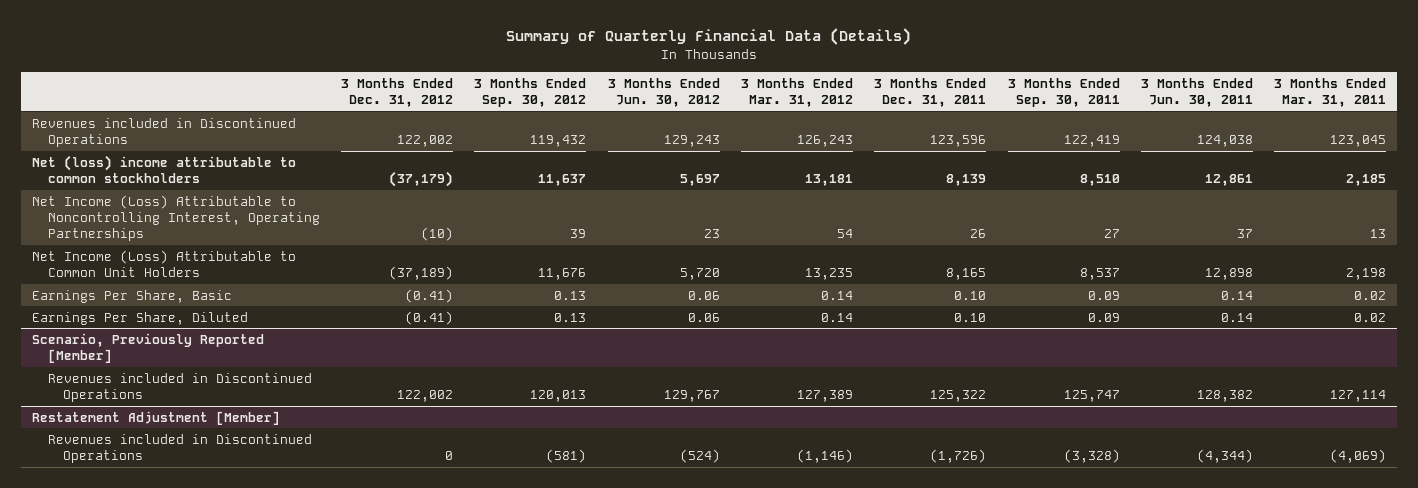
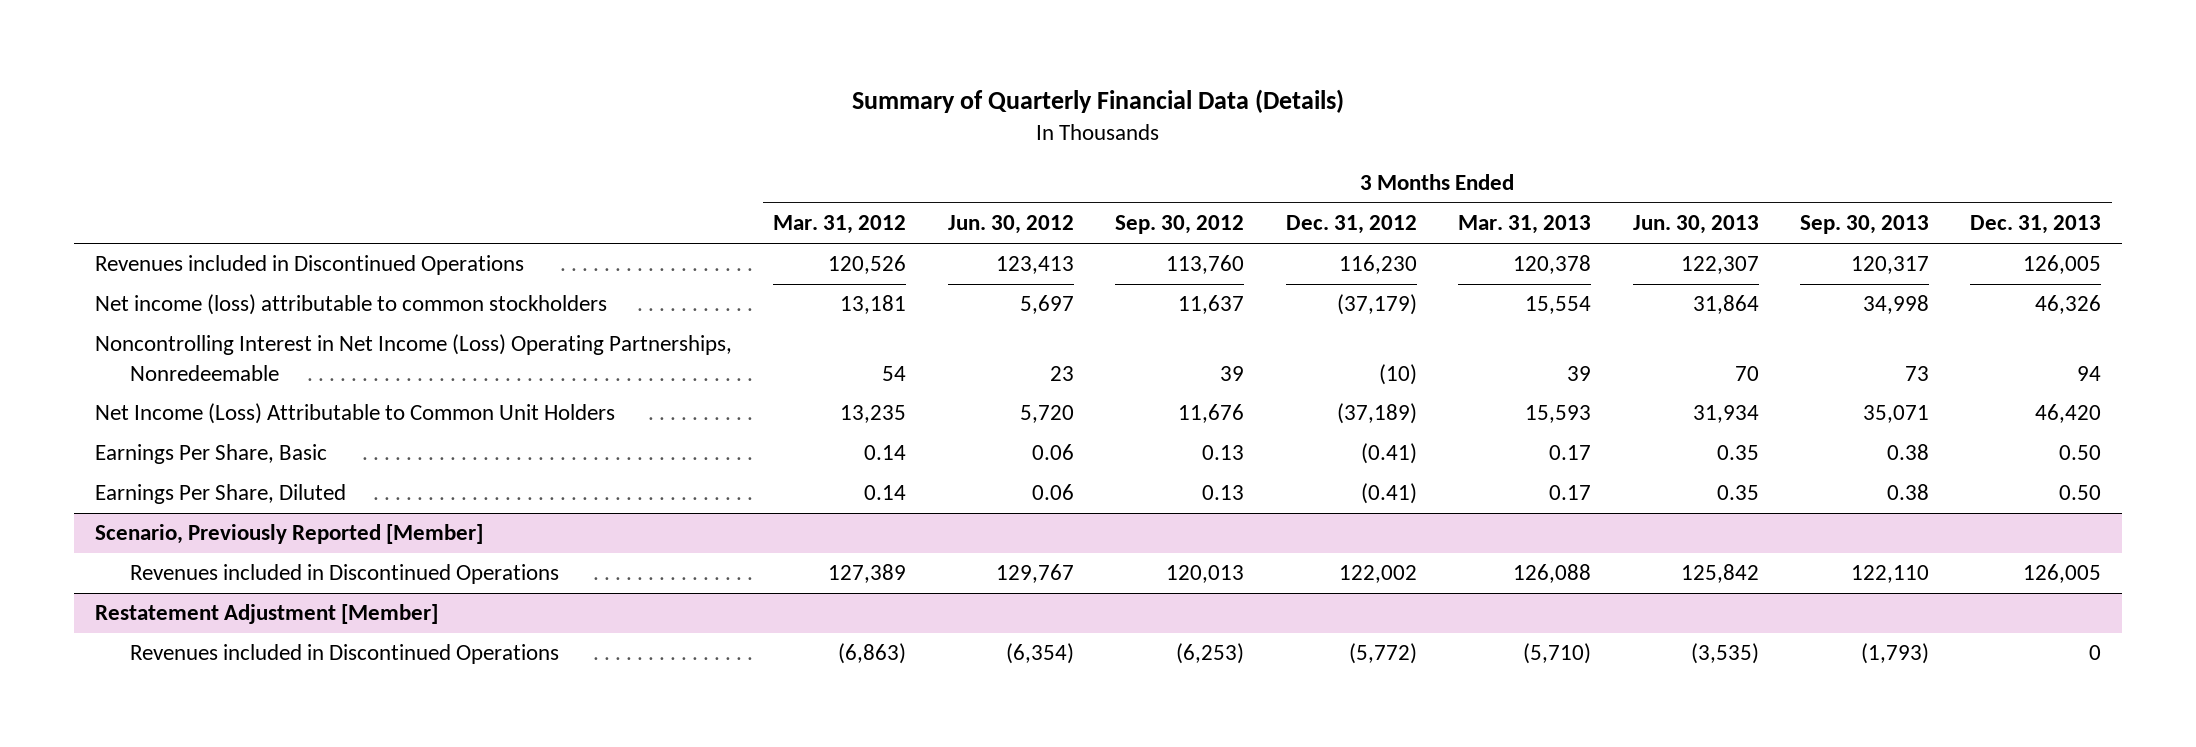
- | 3 Months Ended Dec. 31, 2012 | 3 Months Ended Sep. 30, 2012 | 3 Months Ended Jun. 30, 2012 | 3 Months Ended Mar. 31, 2012 | 3 Months Ended Dec. 31, 2011 | 3 Months Ended Sep. 30, 2011 | 3 Months Ended Jun. 30, 2011 | 3 Months Ended Mar. 31, 2011
+ | 3 Months Ended Mar. 31, 2012 | 3 Months Ended Jun. 30, 2012 | 3 Months Ended Sep. 30, 2012 | 3 Months Ended Dec. 31, 2012 | 3 Months Ended Mar. 31, 2013 | 3 Months Ended Jun. 30, 2013 | 3 Months Ended Sep. 30, 2013 | 3 Months Ended Dec. 31, 2013
- Revenues included in Discontinued Operations | 122,002 | 119,432 | 129,243 | 126,243 | 123,596 | 122,419 | 124,038 | 123,045
- Net (loss) income attributable to common stockholders | (37,179) | 11,637 | 5,697 | 13,181 | 8,139 | 8,510 | 12,861 | 2,185
- Net Income (Loss) Attributable to Noncontrolling Interest, Operating Partnerships | (10) | 39 | 23 | 54 | 26 | 27 | 37 | 13
+ Revenues included in Discontinued Operations | 120,526 | 123,413 | 113,760 | 116,230 | 120,378 | 122,307 | 120,317 | 126,005
+ Net income (loss) attributable to common stockholders | 13,181 | 5,697 | 11,637 | (37,179) | 15,554 | 31,864 | 34,998 | 46,326
+ Noncontrolling Interest in Net Income (Loss) Operating Partnerships, Nonredeemable | 54 | 23 | 39 | (10) | 39 | 70 | 73 | 94
@ Restatement Adjustment [Member]
- Revenues included in Discontinued Operations | 0 | (581) | (524) | (1,146) | (1,726) | (3,328) | (4,344) | (4,069)
+ Revenues included in Discontinued Operations | (6,863) | (6,354) | (6,253) | (5,772) | (5,710) | (3,535) | (1,793) | 0

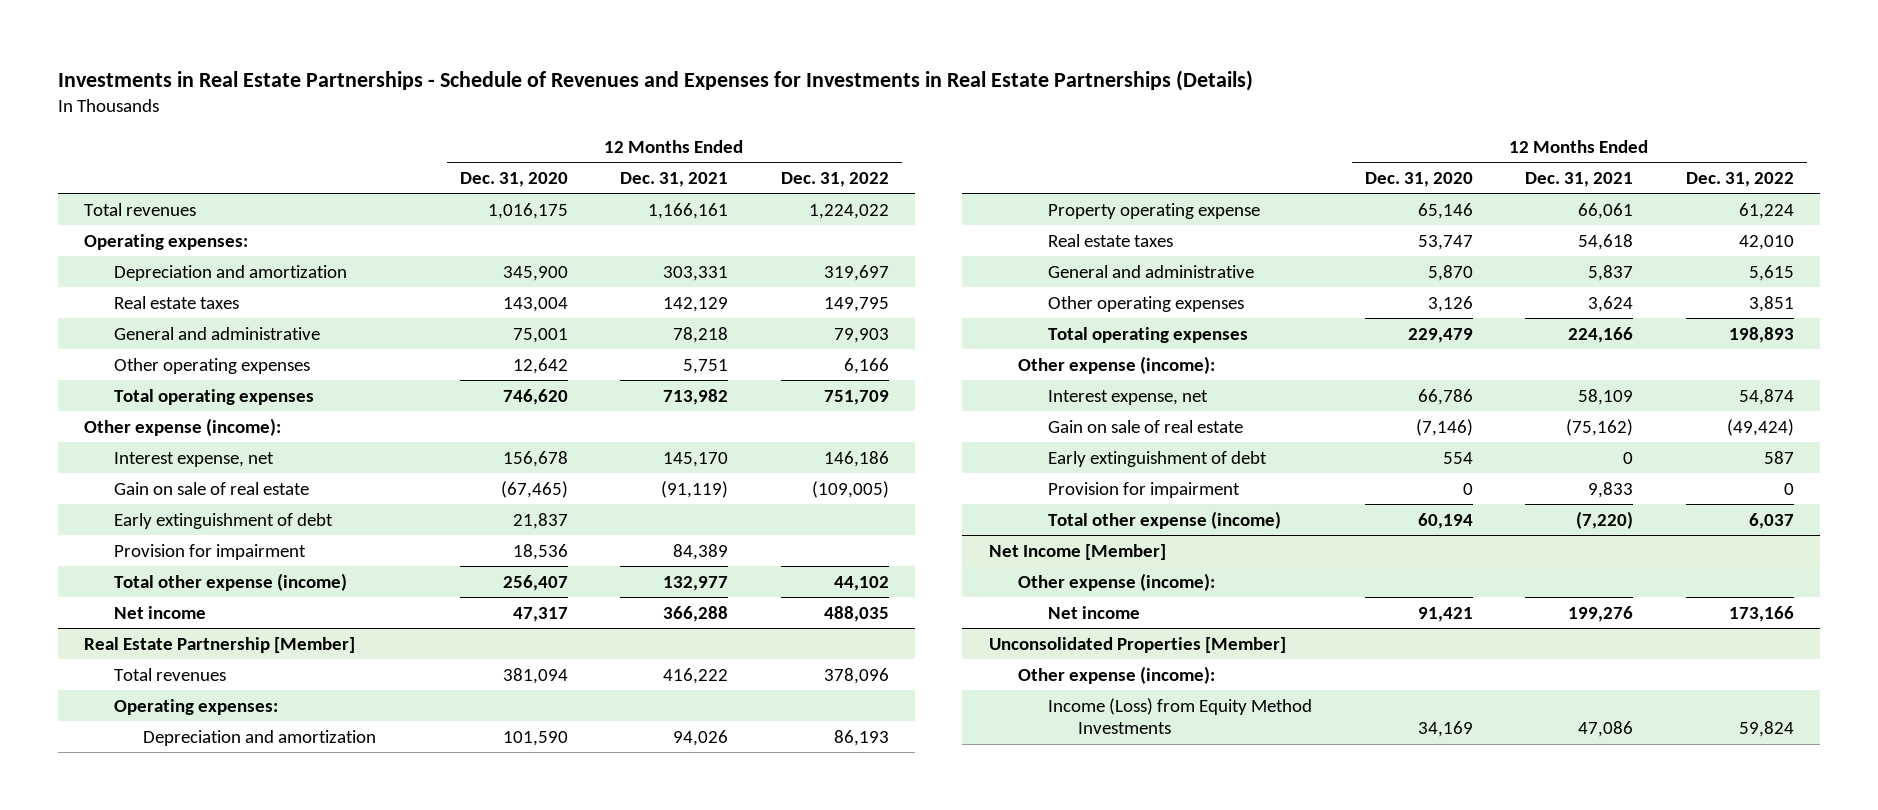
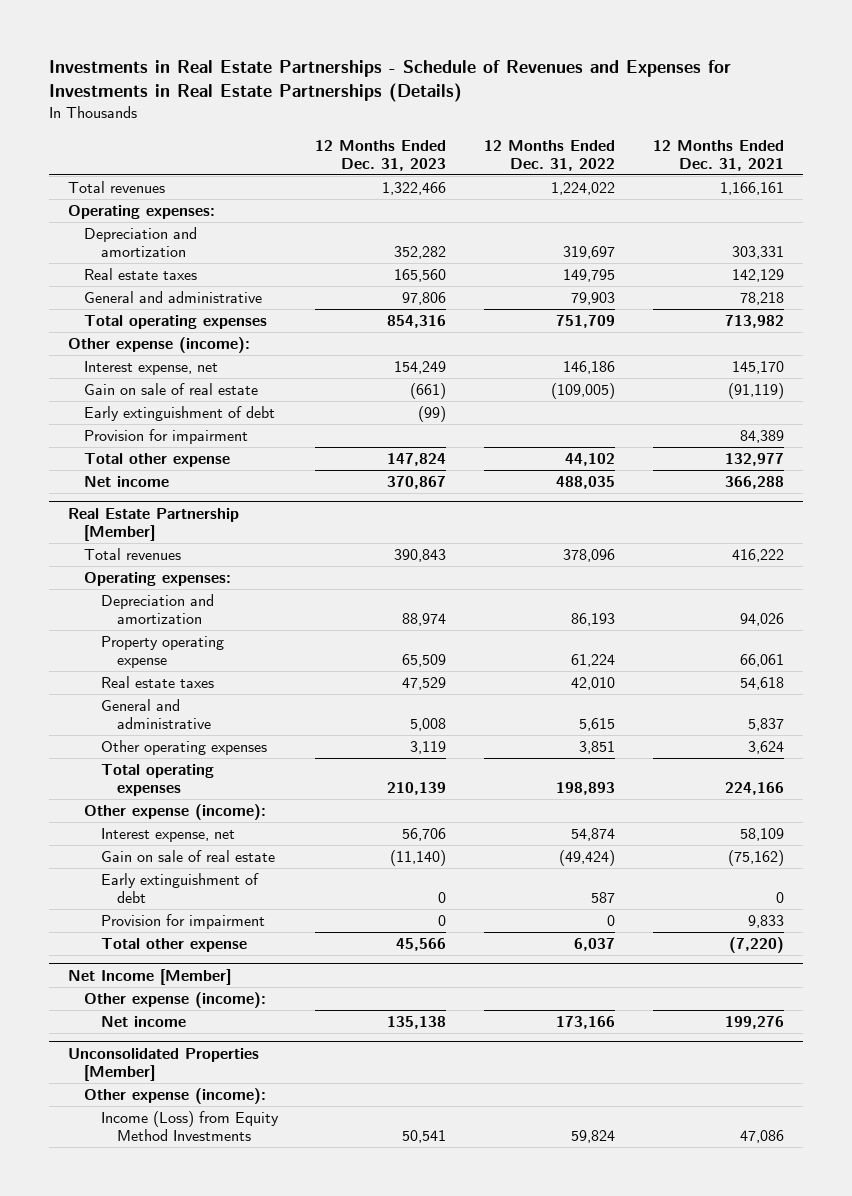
- | 12 Months Ended Dec. 31, 2020 | 12 Months Ended Dec. 31, 2021 | 12 Months Ended Dec. 31, 2022
+ | 12 Months Ended Dec. 31, 2023 | 12 Months Ended Dec. 31, 2022 | 12 Months Ended Dec. 31, 2021
- Other operating expenses | 12,642 | 5,751 | 6,166
- Total other expense (income) | 256,407 | 132,977 | 44,102
+ Total other expense | 147,824 | 44,102 | 132,977
@ Real Estate Partnership [Member]
- Total other expense (income) | 60,194 | (7,220) | 6,037
+ Total other expense | 45,566 | 6,037 | (7,220)

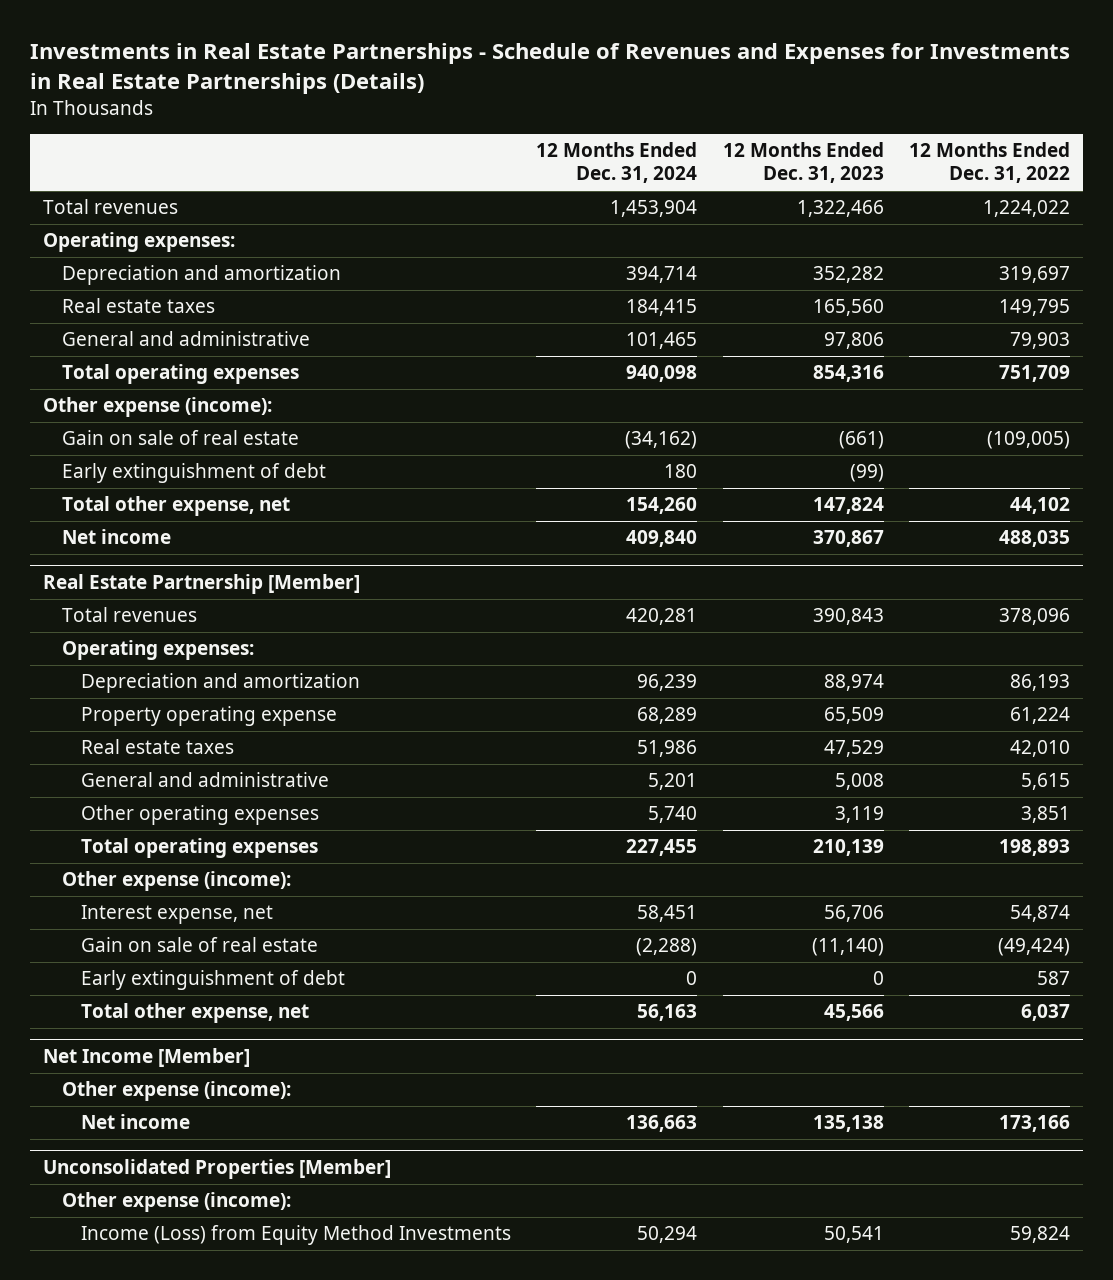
- | 12 Months Ended Dec. 31, 2023 | 12 Months Ended Dec. 31, 2022 | 12 Months Ended Dec. 31, 2021
+ | 12 Months Ended Dec. 31, 2024 | 12 Months Ended Dec. 31, 2023 | 12 Months Ended Dec. 31, 2022
- Interest expense, net | 154,249 | 146,186 | 145,170
- Provision for impairment | | | 84,389
- Total other expense | 147,824 | 44,102 | 132,977
+ Total other expense, net | 154,260 | 147,824 | 44,102
@ Real Estate Partnership [Member]
- Provision for impairment | 0 | 0 | 9,833
- Total other expense | 45,566 | 6,037 | (7,220)
+ Total other expense, net | 56,163 | 45,566 | 6,037

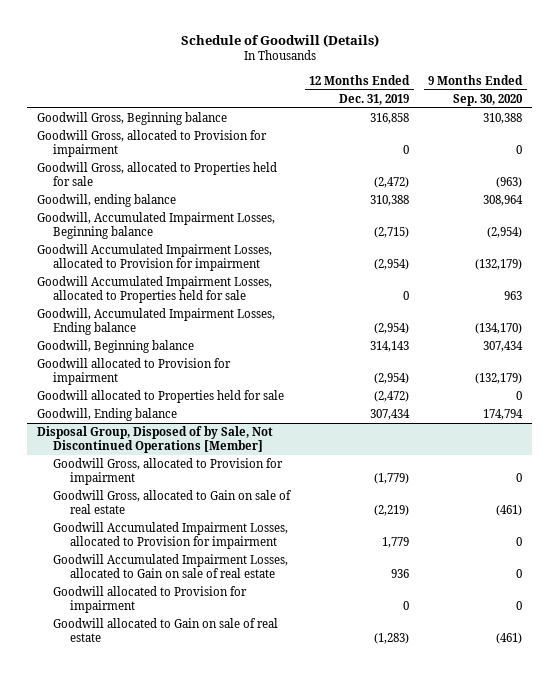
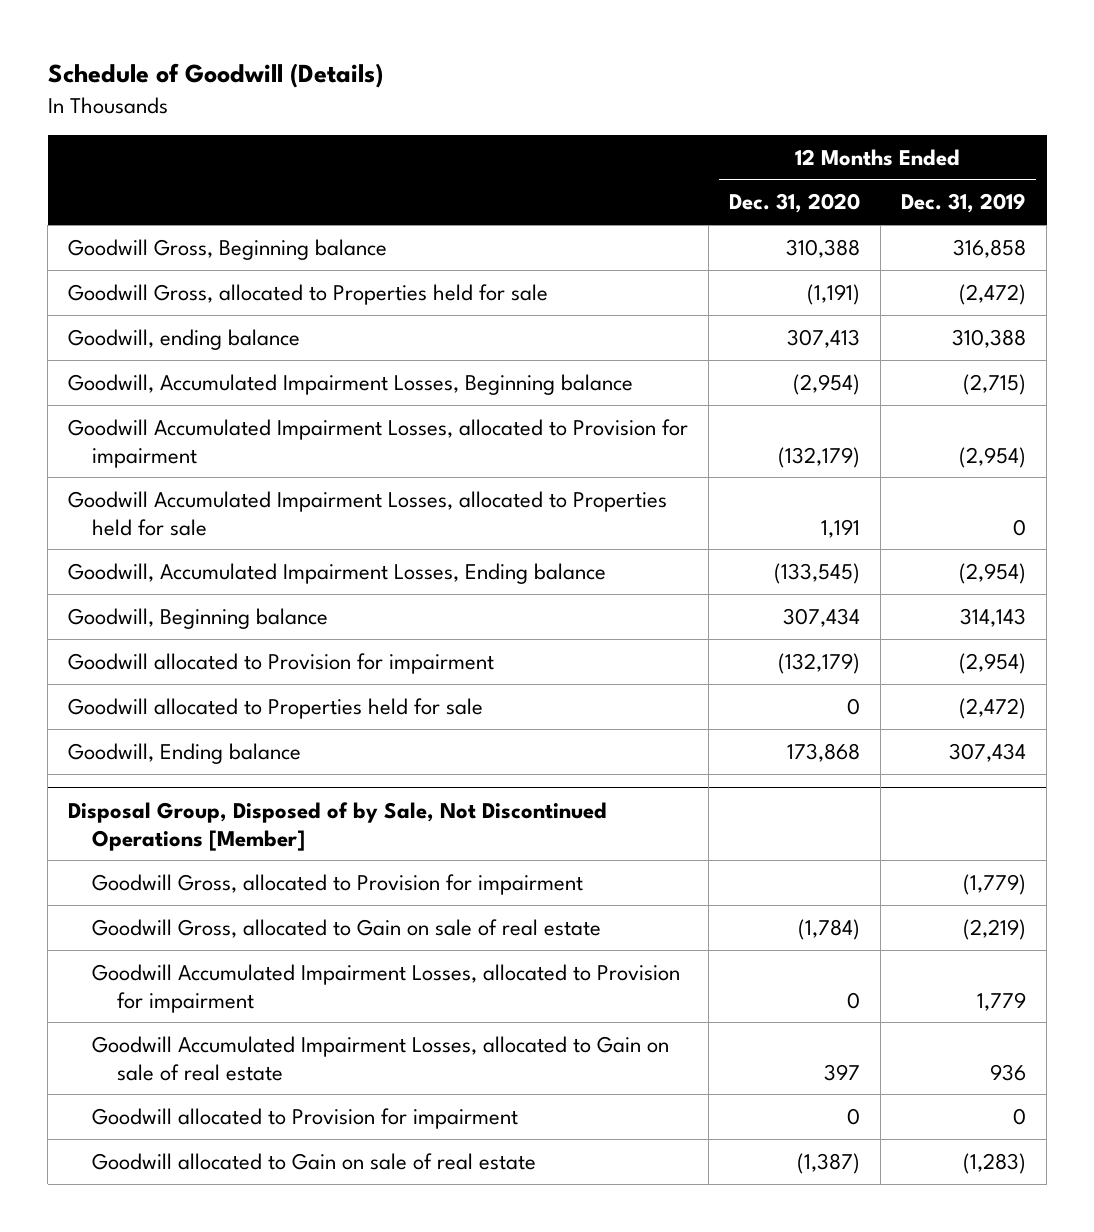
- | 12 Months Ended Dec. 31, 2019 | 9 Months Ended Sep. 30, 2020
+ | 12 Months Ended Dec. 31, 2020 | 12 Months Ended Dec. 31, 2019
- Goodwill Gross, allocated to Provision for impairment | 0 | 0

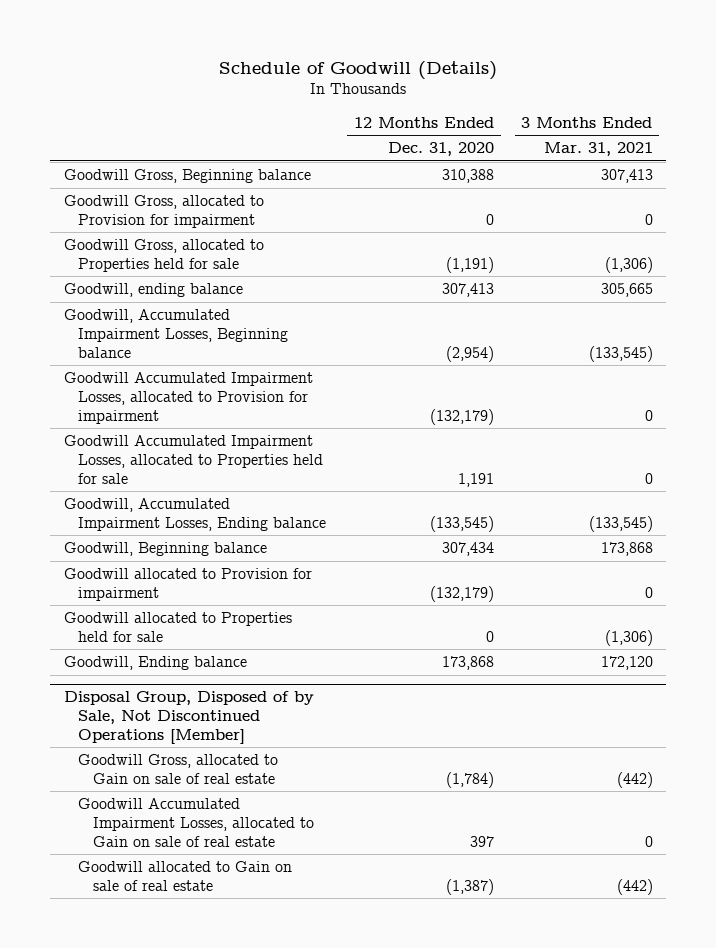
- | 12 Months Ended Dec. 31, 2020 | 12 Months Ended Dec. 31, 2019
+ | 12 Months Ended Dec. 31, 2020 | 3 Months Ended Mar. 31, 2021
+ Goodwill Gross, allocated to Provision for impairment | 0 | 0
@ Disposal Group, Disposed of by Sale, Not Discontinued Operations [Member]
- Goodwill Gross, allocated to Provision for impairment | | (1,779)
- Goodwill Accumulated Impairment Losses, allocated to Provision for impairment | 0 | 1,779
- Goodwill allocated to Provision for impairment | 0 | 0

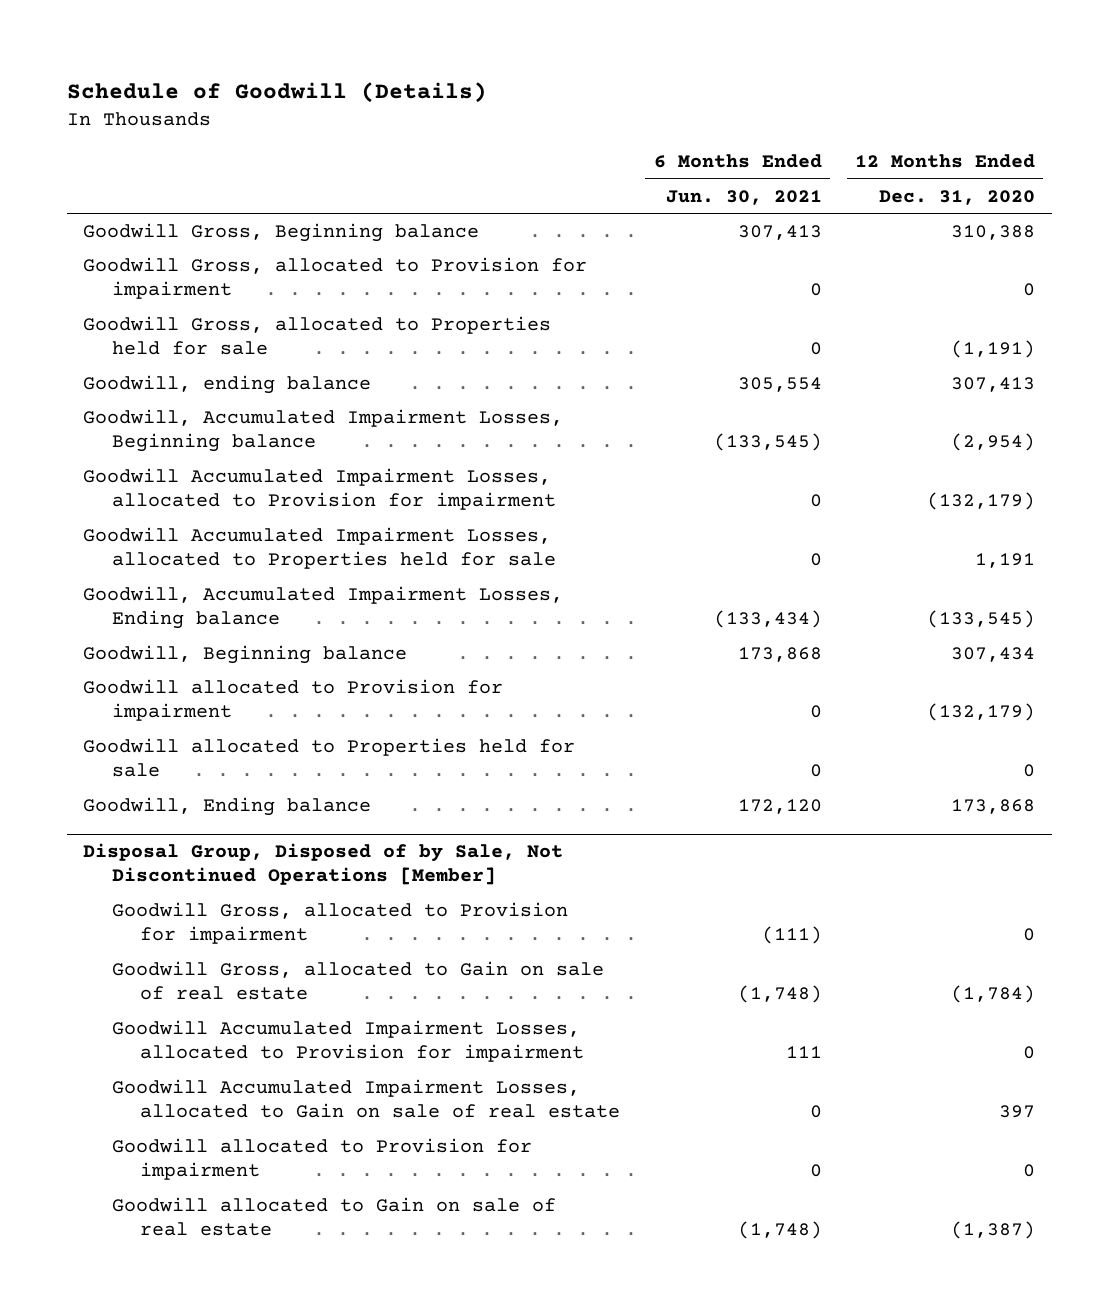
- | 12 Months Ended Dec. 31, 2020 | 3 Months Ended Mar. 31, 2021
+ | 6 Months Ended Jun. 30, 2021 | 12 Months Ended Dec. 31, 2020
@ Disposal Group, Disposed of by Sale, Not Discontinued Operations [Member]
+ Goodwill Gross, allocated to Provision for impairment | (111) | 0
+ Goodwill Accumulated Impairment Losses, allocated to Provision for impairment | 111 | 0
+ Goodwill allocated to Provision for impairment | 0 | 0

